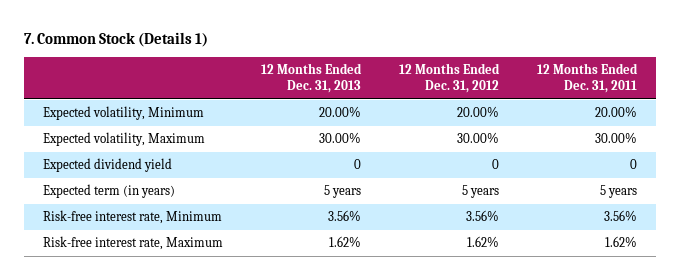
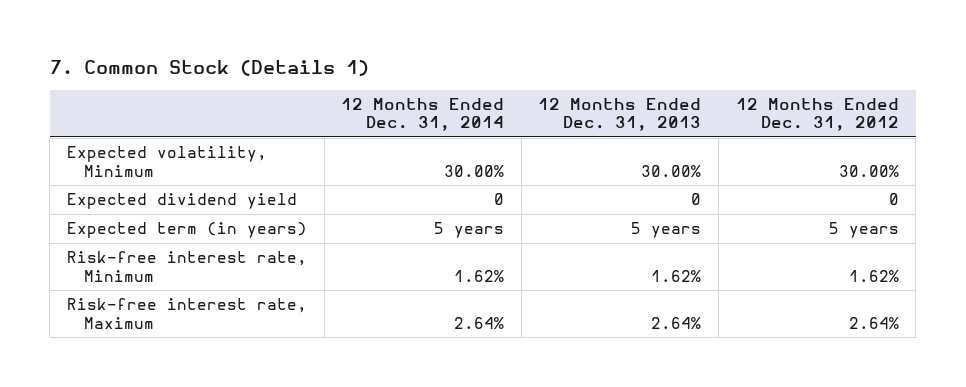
- | 12 Months Ended Dec. 31, 2013 | 12 Months Ended Dec. 31, 2012 | 12 Months Ended Dec. 31, 2011
+ | 12 Months Ended Dec. 31, 2014 | 12 Months Ended Dec. 31, 2013 | 12 Months Ended Dec. 31, 2012
- Expected volatility, Minimum | 20.00% | 20.00% | 20.00%
- Expected volatility, Maximum | 30.00% | 30.00% | 30.00%
+ Expected volatility, Minimum | 30.00% | 30.00% | 30.00%
- Risk-free interest rate, Minimum | 3.56% | 3.56% | 3.56%
- Risk-free interest rate, Maximum | 1.62% | 1.62% | 1.62%
+ Risk-free interest rate, Minimum | 1.62% | 1.62% | 1.62%
+ Risk-free interest rate, Maximum | 2.64% | 2.64% | 2.64%

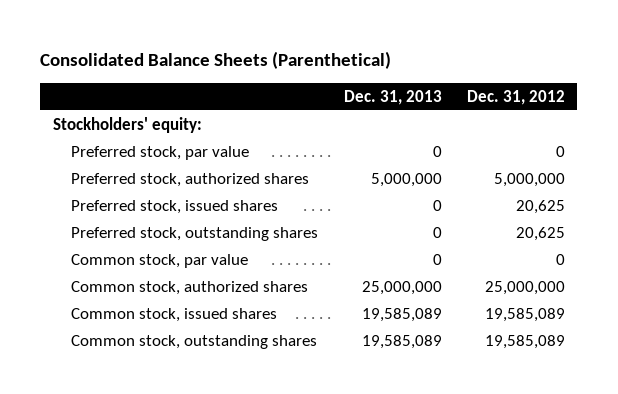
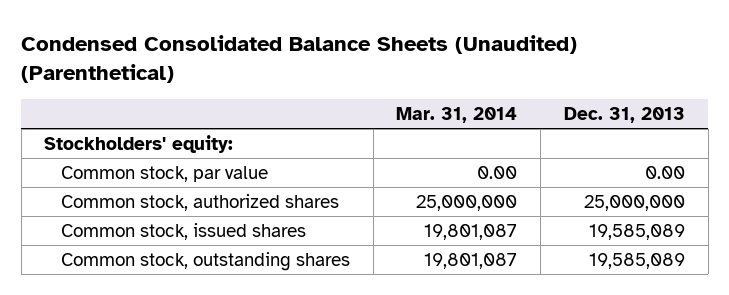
- Consolidated Balance Sheets (Parenthetical)
+ Condensed Consolidated Balance Sheets (Unaudited) (Parenthetical)
- | Dec. 31, 2013 | Dec. 31, 2012
+ | Mar. 31, 2014 | Dec. 31, 2013
- Preferred stock, par value | 0 | 0
- Preferred stock, authorized shares | 5,000,000 | 5,000,000
- Preferred stock, issued shares | 0 | 20,625
- Preferred stock, outstanding shares | 0 | 20,625
- Common stock, par value | 0 | 0
+ Common stock, par value | 0.00 | 0.00

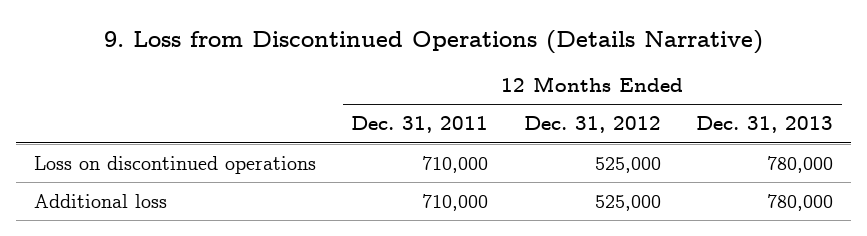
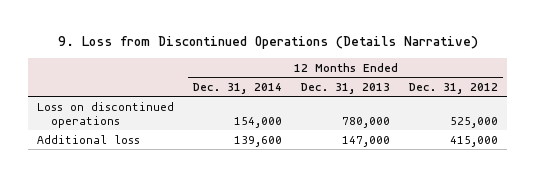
- | 12 Months Ended Dec. 31, 2011 | 12 Months Ended Dec. 31, 2012 | 12 Months Ended Dec. 31, 2013
+ | 12 Months Ended Dec. 31, 2014 | 12 Months Ended Dec. 31, 2013 | 12 Months Ended Dec. 31, 2012
- Additional loss | 710,000 | 525,000 | 780,000
+ Additional loss | 139,600 | 147,000 | 415,000

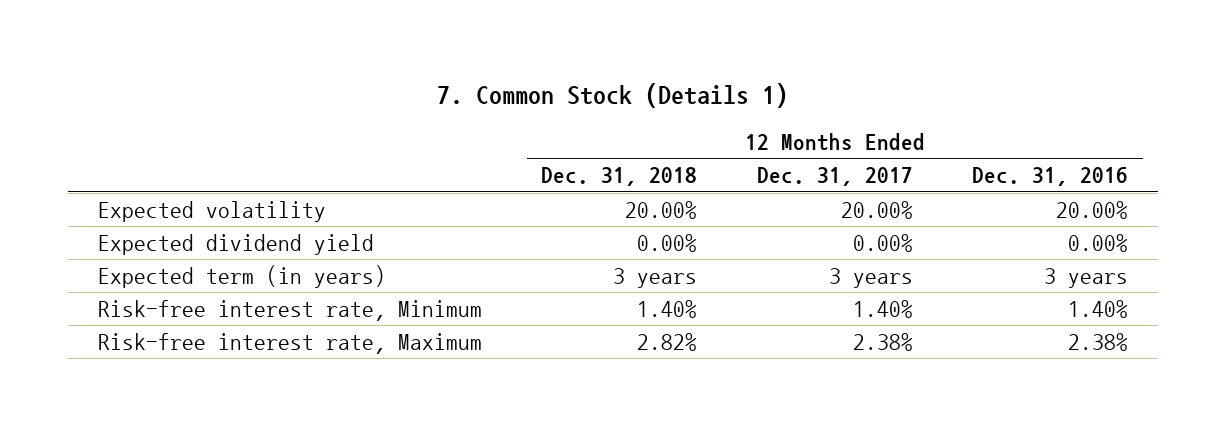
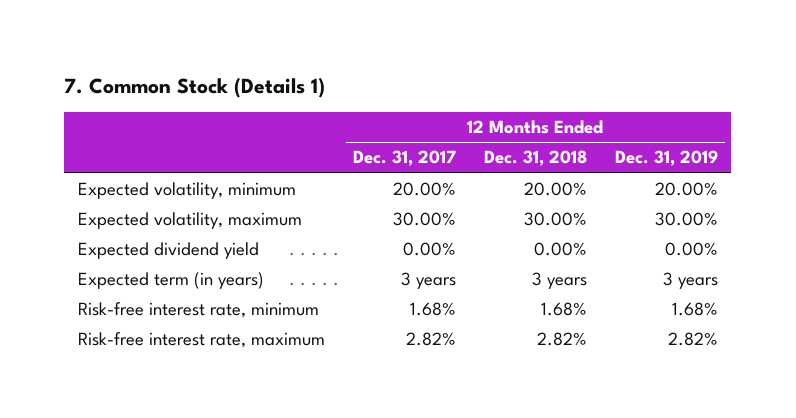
- | 12 Months Ended Dec. 31, 2018 | 12 Months Ended Dec. 31, 2017 | 12 Months Ended Dec. 31, 2016
+ | 12 Months Ended Dec. 31, 2017 | 12 Months Ended Dec. 31, 2018 | 12 Months Ended Dec. 31, 2019
- Expected volatility | 20.00% | 20.00% | 20.00%
+ Expected volatility, minimum | 20.00% | 20.00% | 20.00%
+ Expected volatility, maximum | 30.00% | 30.00% | 30.00%
- Risk-free interest rate, Minimum | 1.40% | 1.40% | 1.40%
- Risk-free interest rate, Maximum | 2.82% | 2.38% | 2.38%
+ Risk-free interest rate, minimum | 1.68% | 1.68% | 1.68%
+ Risk-free interest rate, maximum | 2.82% | 2.82% | 2.82%

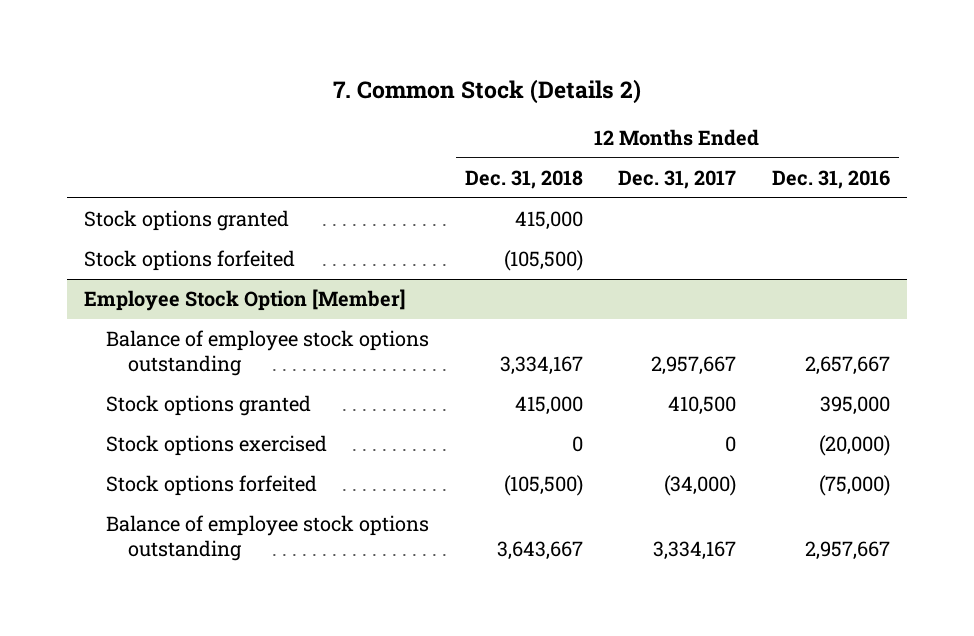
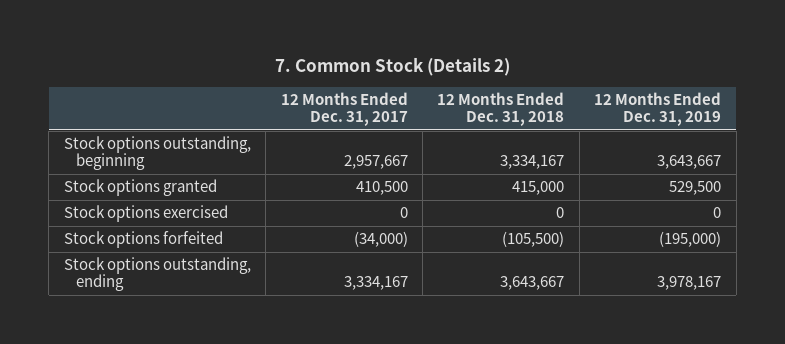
- | 12 Months Ended Dec. 31, 2018 | 12 Months Ended Dec. 31, 2017 | 12 Months Ended Dec. 31, 2016
+ | 12 Months Ended Dec. 31, 2017 | 12 Months Ended Dec. 31, 2018 | 12 Months Ended Dec. 31, 2019
- Stock options granted | 415,000 | |
- Stock options forfeited | (105,500) | |
- Employee Stock Option [Member]
- Balance of employee stock options outstanding | 3,334,167 | 2,957,667 | 2,657,667
+ Stock options outstanding, beginning | 2,957,667 | 3,334,167 | 3,643,667
- Balance of employee stock options outstanding | 3,643,667 | 3,334,167 | 2,957,667
+ Stock options outstanding, ending | 3,334,167 | 3,643,667 | 3,978,167

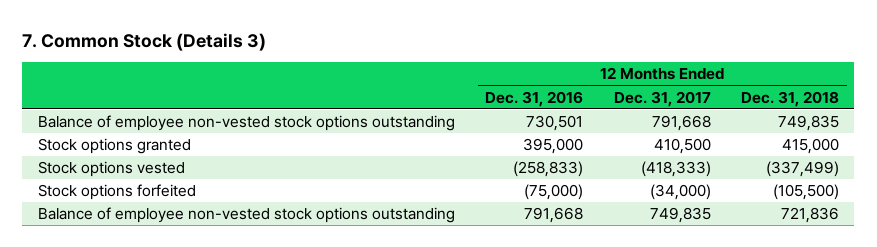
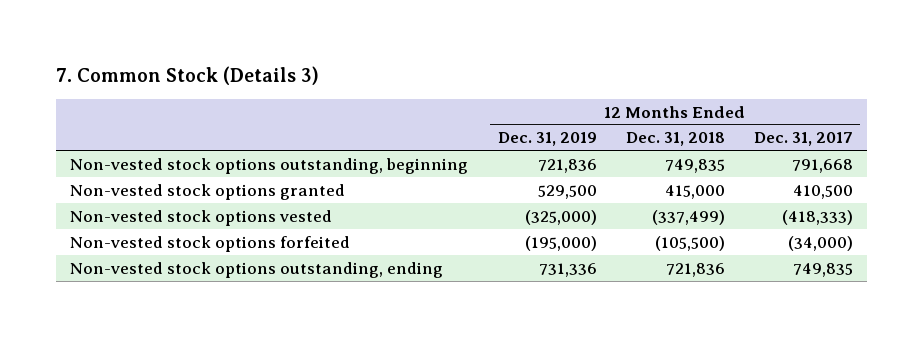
- | 12 Months Ended Dec. 31, 2016 | 12 Months Ended Dec. 31, 2017 | 12 Months Ended Dec. 31, 2018
+ | 12 Months Ended Dec. 31, 2019 | 12 Months Ended Dec. 31, 2018 | 12 Months Ended Dec. 31, 2017
- Balance of employee non-vested stock options outstanding | 730,501 | 791,668 | 749,835
- Stock options granted | 395,000 | 410,500 | 415,000
- Stock options vested | (258,833) | (418,333) | (337,499)
- Stock options forfeited | (75,000) | (34,000) | (105,500)
- Balance of employee non-vested stock options outstanding | 791,668 | 749,835 | 721,836
+ Non-vested stock options outstanding, beginning | 721,836 | 749,835 | 791,668
+ Non-vested stock options granted | 529,500 | 415,000 | 410,500
+ Non-vested stock options vested | (325,000) | (337,499) | (418,333)
+ Non-vested stock options forfeited | (195,000) | (105,500) | (34,000)
+ Non-vested stock options outstanding, ending | 731,336 | 721,836 | 749,835

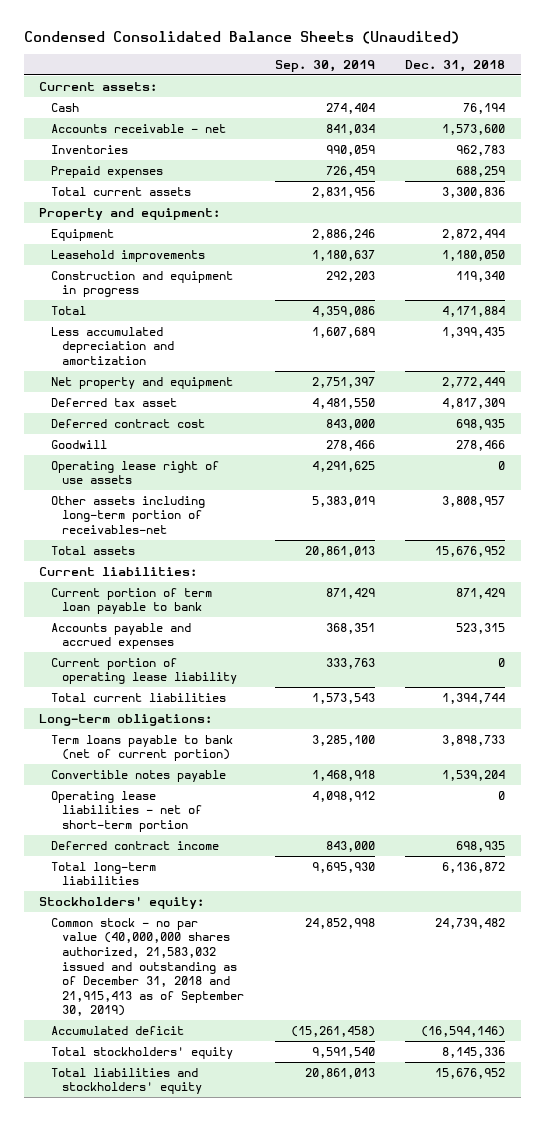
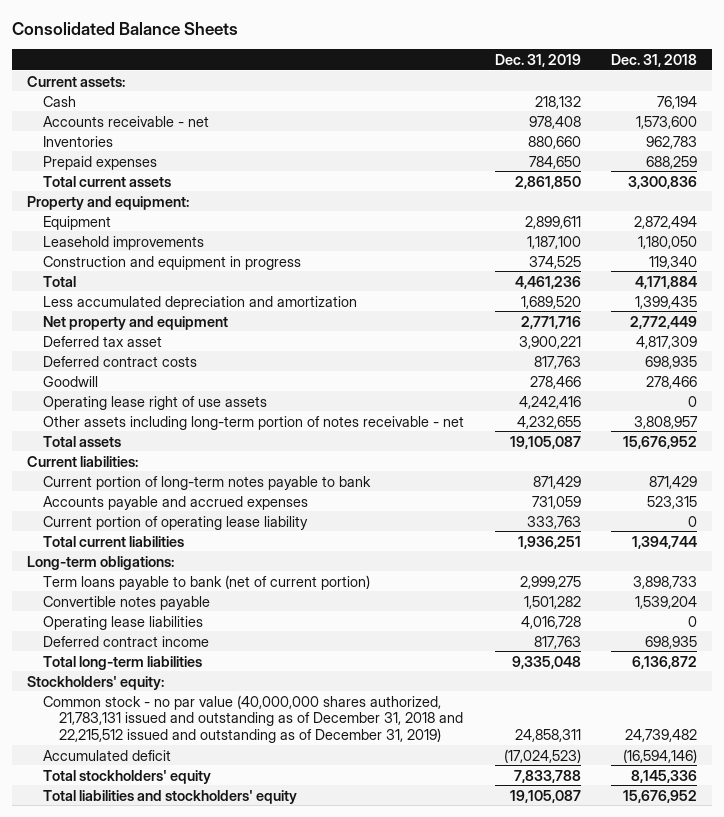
- Condensed Consolidated Balance Sheets (Unaudited)
+ Consolidated Balance Sheets
- | Sep. 30, 2019 | Dec. 31, 2018
+ | Dec. 31, 2019 | Dec. 31, 2018
- Deferred contract cost | 843,000 | 698,935
+ Deferred contract costs | 817,763 | 698,935
- Other assets including long-term portion of receivables-net | 5,383,019 | 3,808,957
+ Other assets including long-term portion of notes receivable - net | 4,232,655 | 3,808,957
- Current portion of term loan payable to bank | 871,429 | 871,429
+ Current portion of long-term notes payable to bank | 871,429 | 871,429
- Operating lease liabilities - net of short-term portion | 4,098,912 | 0
+ Operating lease liabilities | 4,016,728 | 0
- Common stock - no par value (40,000,000 shares authorized, 21,583,032 issued and outstanding as of December 31, 2018 and 21,915,413 as of September 30, 2019) | 24,852,998 | 24,739,482
+ Common stock - no par value (40,000,000 shares authorized, 21,783,131 issued and outstanding as of December 31, 2018 and 22,215,512 issued and outstanding as of December 31, 2019) | 24,858,311 | 24,739,482

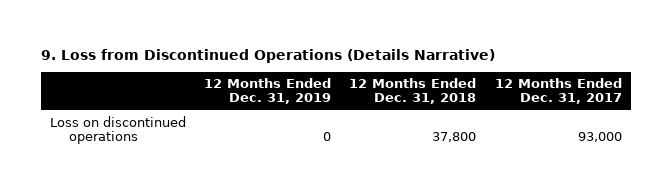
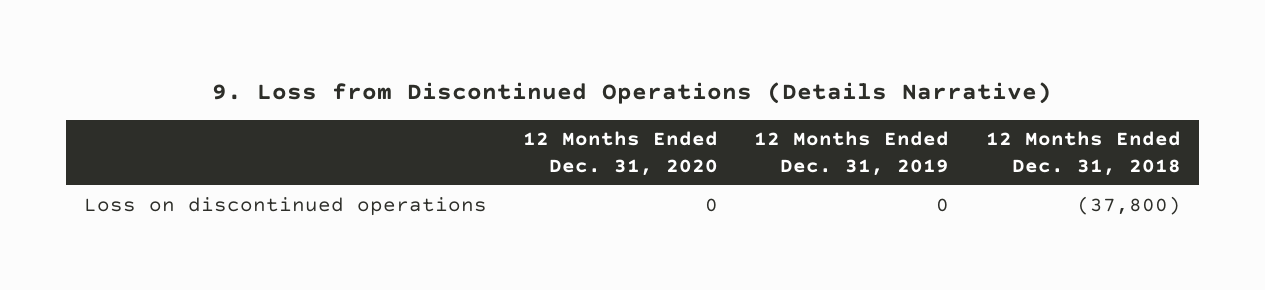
- | 12 Months Ended Dec. 31, 2019 | 12 Months Ended Dec. 31, 2018 | 12 Months Ended Dec. 31, 2017
+ | 12 Months Ended Dec. 31, 2020 | 12 Months Ended Dec. 31, 2019 | 12 Months Ended Dec. 31, 2018
- Loss on discontinued operations | 0 | 37,800 | 93,000
+ Loss on discontinued operations | 0 | 0 | (37,800)

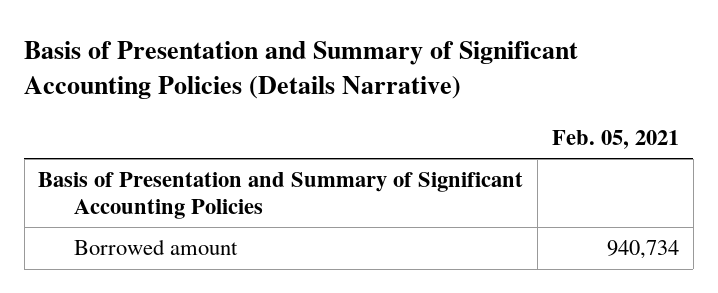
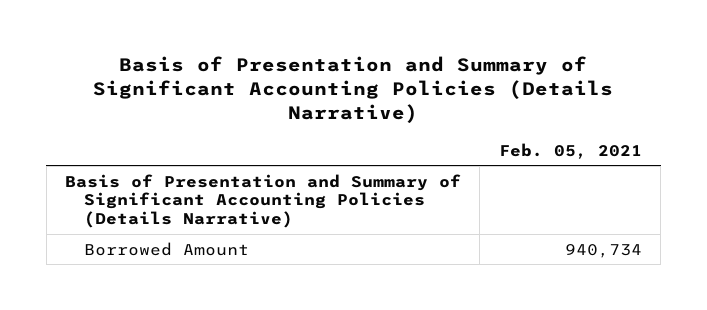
- Basis of Presentation and Summary of Significant Accounting Policies
- Borrowed amount | 940,734
+ Basis of Presentation and Summary of Significant Accounting Policies (Details Narrative)
+ Borrowed Amount | 940,734

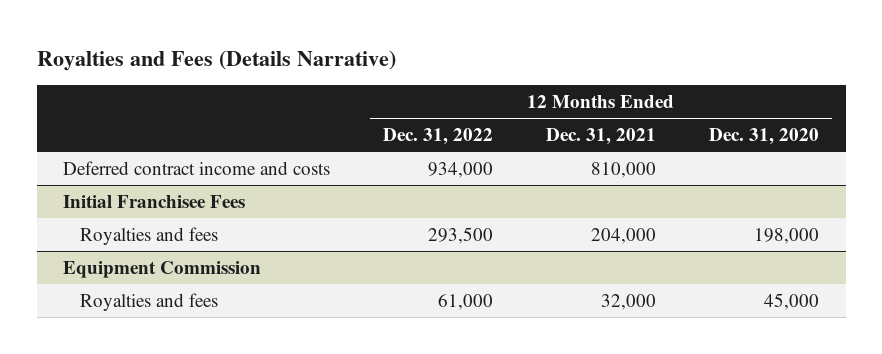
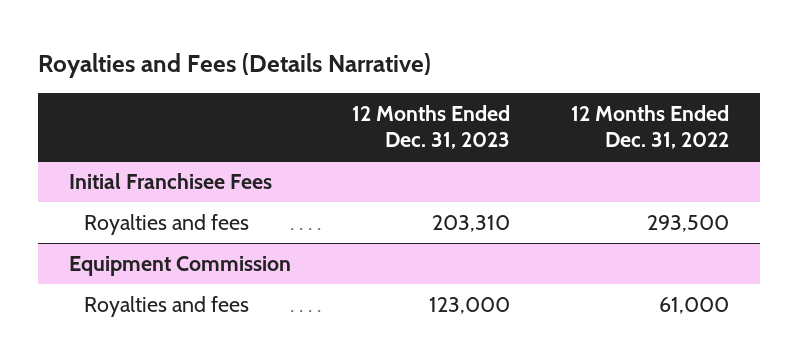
- | 12 Months Ended Dec. 31, 2022 | 12 Months Ended Dec. 31, 2021 | 12 Months Ended Dec. 31, 2020
+ | 12 Months Ended Dec. 31, 2023 | 12 Months Ended Dec. 31, 2022
- Deferred contract income and costs | 934,000 | 810,000 |

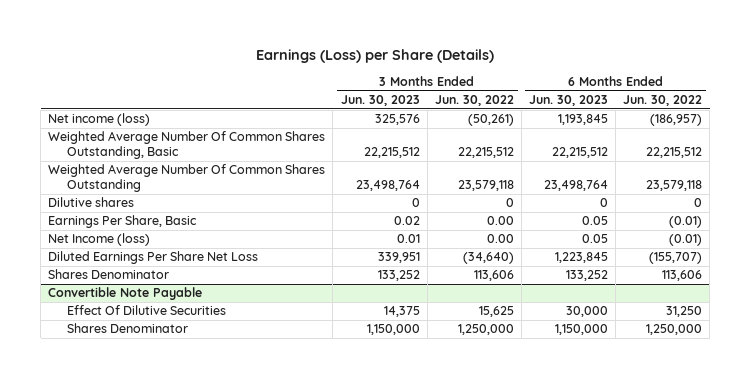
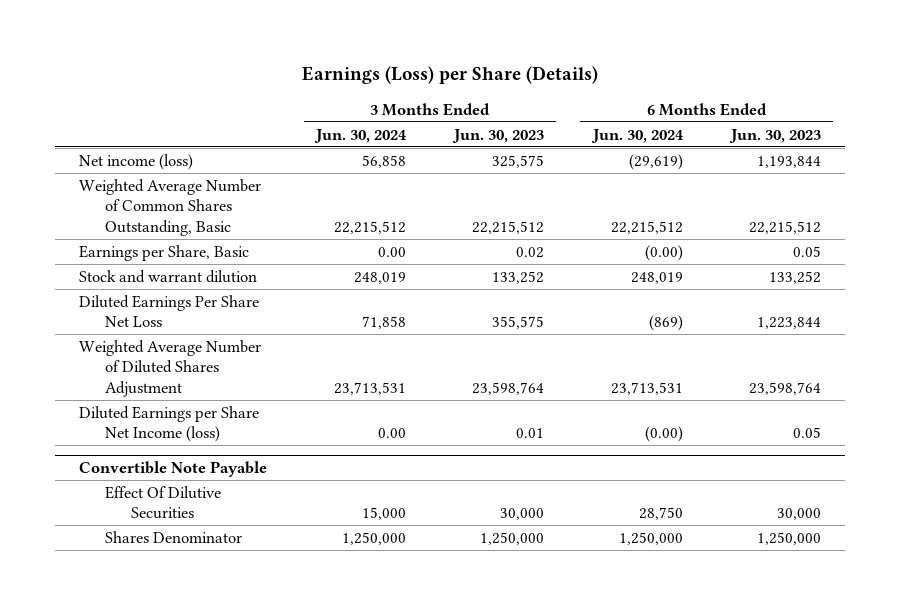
- | 3 Months Ended Jun. 30, 2023 | 3 Months Ended Jun. 30, 2022 | 6 Months Ended Jun. 30, 2023 | 6 Months Ended Jun. 30, 2022
+ | 3 Months Ended Jun. 30, 2024 | 3 Months Ended Jun. 30, 2023 | 6 Months Ended Jun. 30, 2024 | 6 Months Ended Jun. 30, 2023
- Net income (loss) | 325,576 | (50,261) | 1,193,845 | (186,957)
- Weighted Average Number Of Common Shares Outstanding, Basic | 22,215,512 | 22,215,512 | 22,215,512 | 22,215,512
- Weighted Average Number Of Common Shares Outstanding | 23,498,764 | 23,579,118 | 23,498,764 | 23,579,118
- Dilutive shares | 0 | 0 | 0 | 0
- Earnings Per Share, Basic | 0.02 | 0.00 | 0.05 | (0.01)
- Net Income (loss) | 0.01 | 0.00 | 0.05 | (0.01)
- Diluted Earnings Per Share Net Loss | 339,951 | (34,640) | 1,223,845 | (155,707)
- Shares Denominator | 133,252 | 113,606 | 133,252 | 113,606
+ Net income (loss) | 56,858 | 325,575 | (29,619) | 1,193,844
+ Weighted Average Number of Common Shares Outstanding, Basic | 22,215,512 | 22,215,512 | 22,215,512 | 22,215,512
+ Earnings per Share, Basic | 0.00 | 0.02 | (0.00) | 0.05
+ Stock and warrant dilution | 248,019 | 133,252 | 248,019 | 133,252
+ Diluted Earnings Per Share Net Loss | 71,858 | 355,575 | (869) | 1,223,844
+ Weighted Average Number of Diluted Shares Adjustment | 23,713,531 | 23,598,764 | 23,713,531 | 23,598,764
+ Diluted Earnings per Share Net Income (loss) | 0.00 | 0.01 | (0.00) | 0.05
@ Convertible Note Payable
- Effect Of Dilutive Securities | 14,375 | 15,625 | 30,000 | 31,250
- Shares Denominator | 1,150,000 | 1,250,000 | 1,150,000 | 1,250,000
+ Effect Of Dilutive Securities | 15,000 | 30,000 | 28,750 | 30,000
+ Shares Denominator | 1,250,000 | 1,250,000 | 1,250,000 | 1,250,000

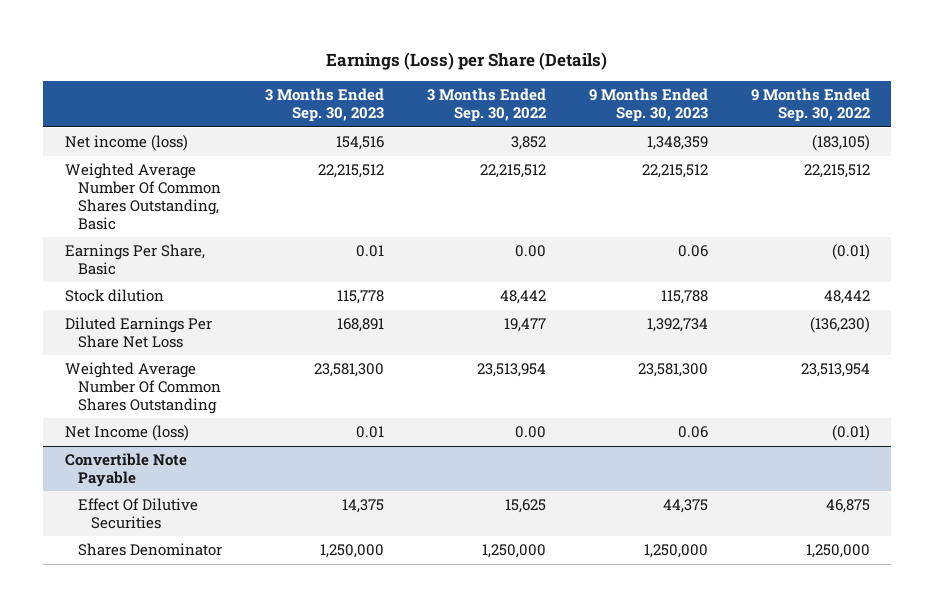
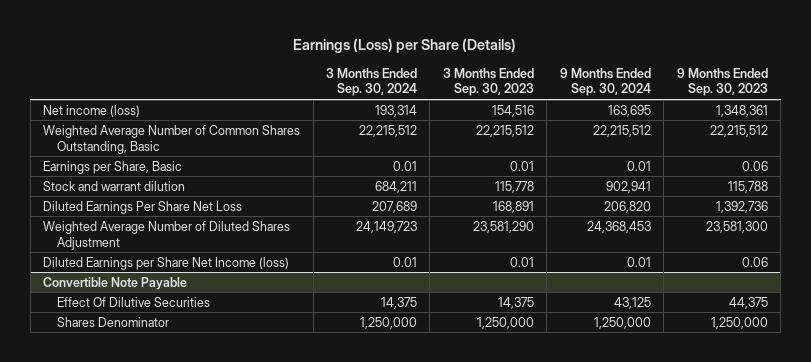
- | 3 Months Ended Sep. 30, 2023 | 3 Months Ended Sep. 30, 2022 | 9 Months Ended Sep. 30, 2023 | 9 Months Ended Sep. 30, 2022
+ | 3 Months Ended Sep. 30, 2024 | 3 Months Ended Sep. 30, 2023 | 9 Months Ended Sep. 30, 2024 | 9 Months Ended Sep. 30, 2023
- Net income (loss) | 154,516 | 3,852 | 1,348,359 | (183,105)
- Weighted Average Number Of Common Shares Outstanding, Basic | 22,215,512 | 22,215,512 | 22,215,512 | 22,215,512
- Earnings Per Share, Basic | 0.01 | 0.00 | 0.06 | (0.01)
- Stock dilution | 115,778 | 48,442 | 115,788 | 48,442
- Diluted Earnings Per Share Net Loss | 168,891 | 19,477 | 1,392,734 | (136,230)
- Weighted Average Number Of Common Shares Outstanding | 23,581,300 | 23,513,954 | 23,581,300 | 23,513,954
- Net Income (loss) | 0.01 | 0.00 | 0.06 | (0.01)
+ Net income (loss) | 193,314 | 154,516 | 163,695 | 1,348,361
+ Weighted Average Number of Common Shares Outstanding, Basic | 22,215,512 | 22,215,512 | 22,215,512 | 22,215,512
+ Earnings per Share, Basic | 0.01 | 0.01 | 0.01 | 0.06
+ Stock and warrant dilution | 684,211 | 115,778 | 902,941 | 115,788
+ Diluted Earnings Per Share Net Loss | 207,689 | 168,891 | 206,820 | 1,392,736
+ Weighted Average Number of Diluted Shares Adjustment | 24,149,723 | 23,581,290 | 24,368,453 | 23,581,300
+ Diluted Earnings per Share Net Income (loss) | 0.01 | 0.01 | 0.01 | 0.06

